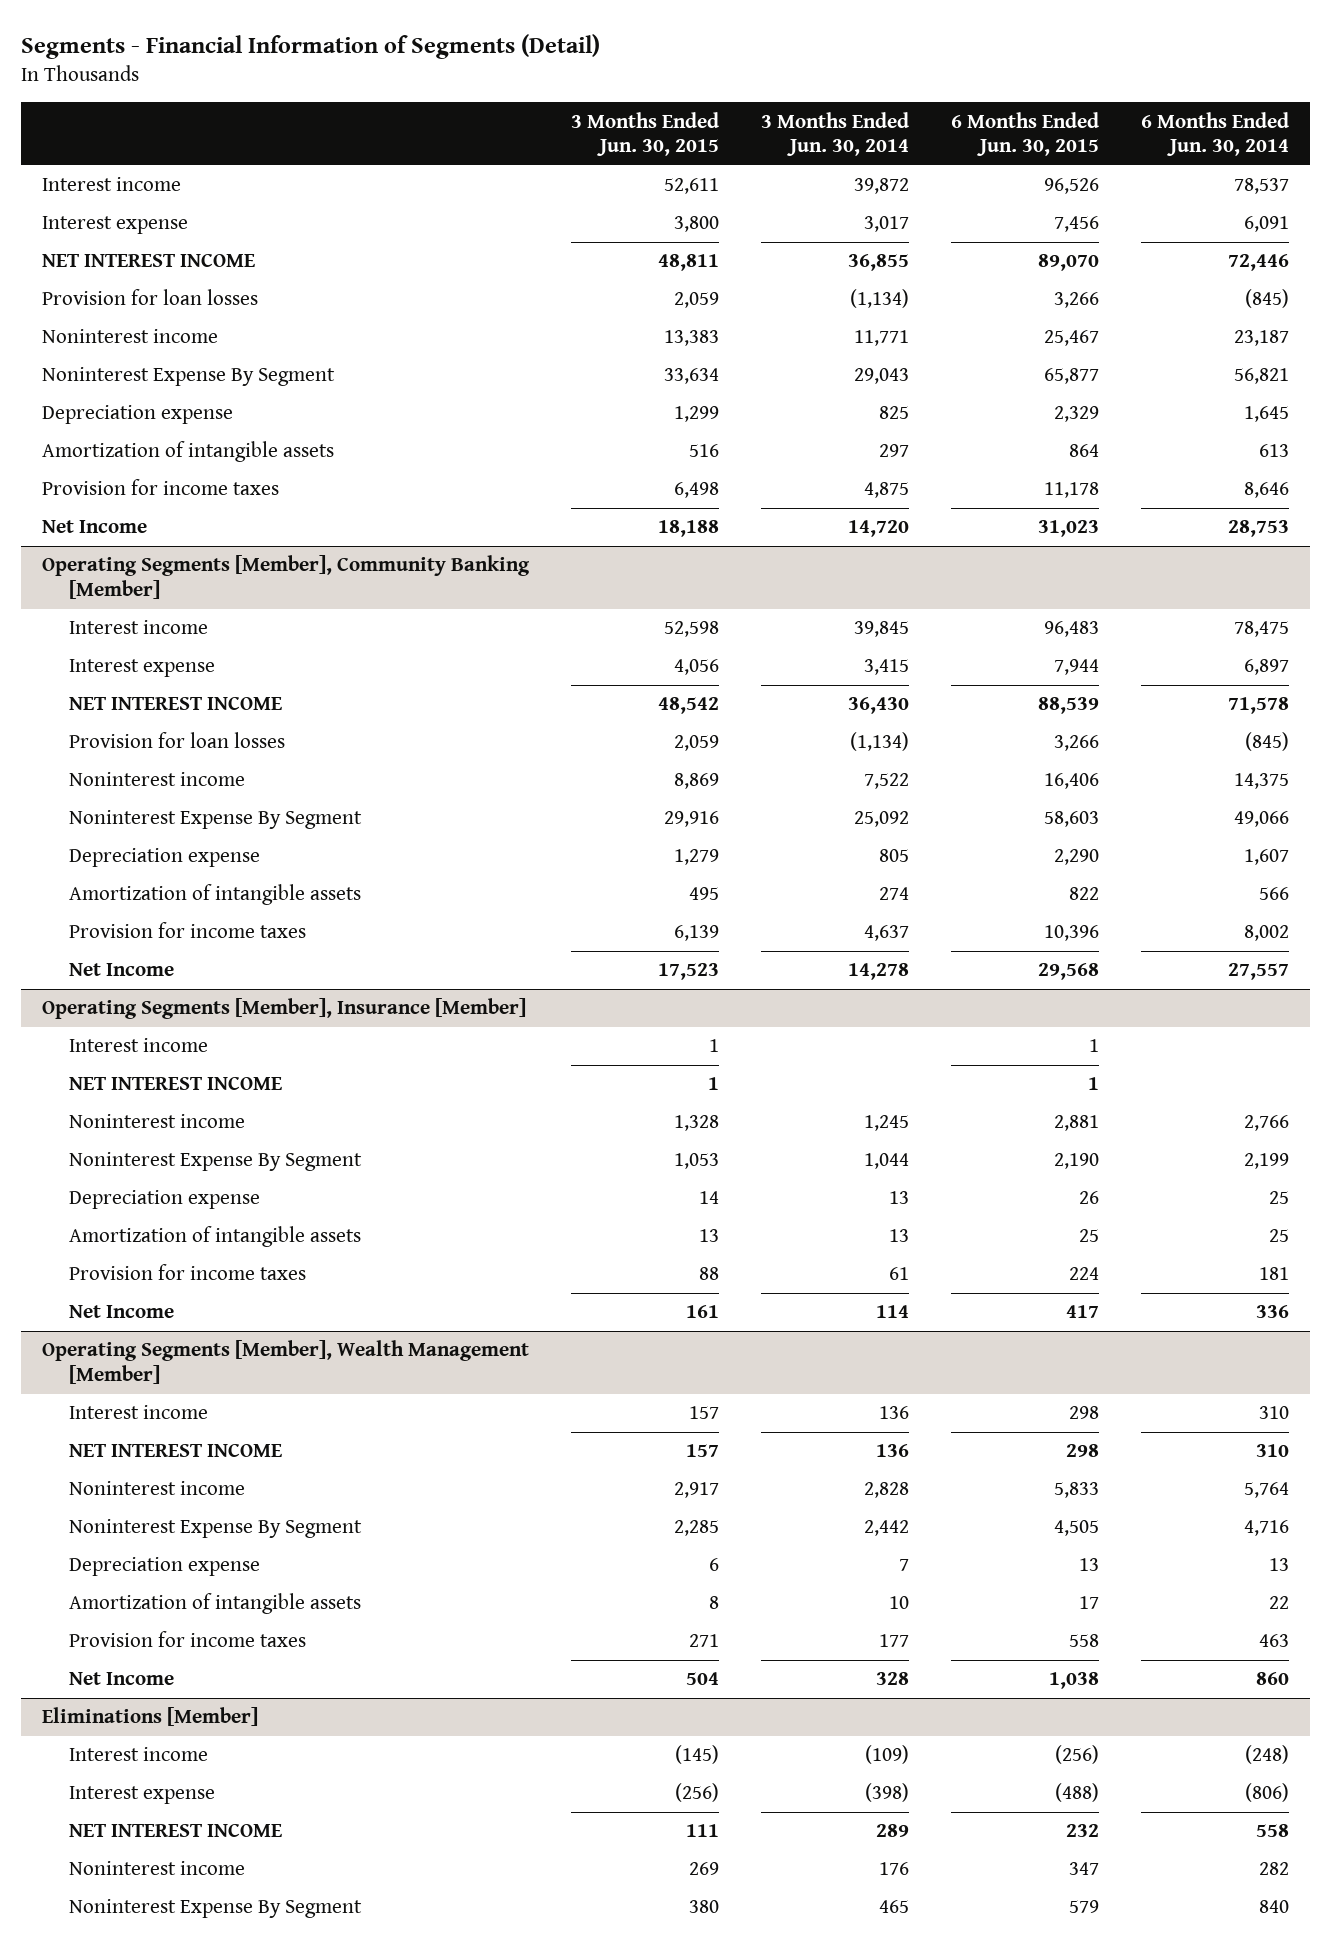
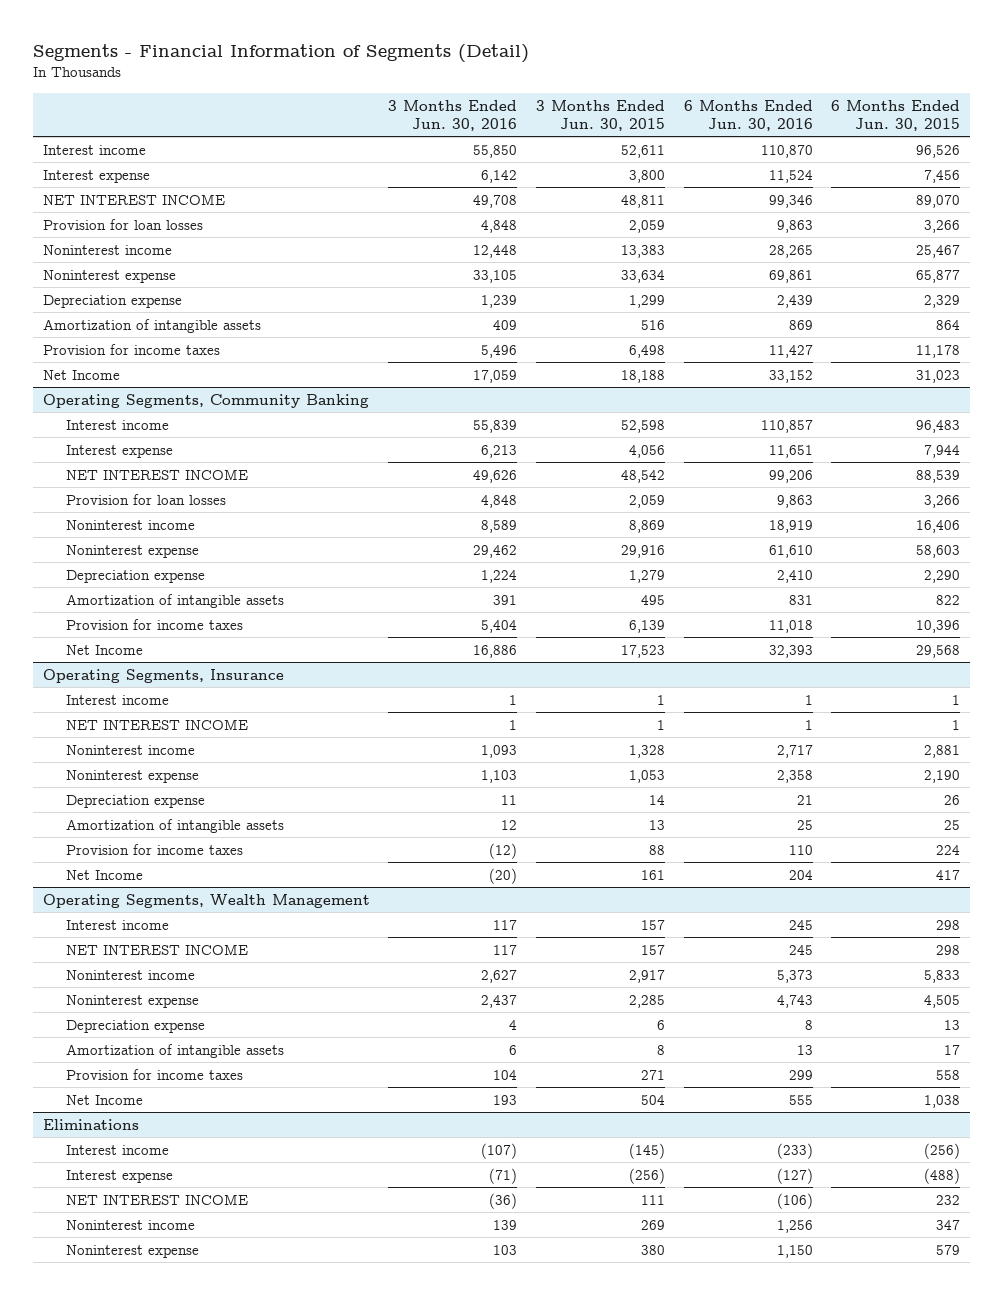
- | 3 Months Ended Jun. 30, 2015 | 3 Months Ended Jun. 30, 2014 | 6 Months Ended Jun. 30, 2015 | 6 Months Ended Jun. 30, 2014
+ | 3 Months Ended Jun. 30, 2016 | 3 Months Ended Jun. 30, 2015 | 6 Months Ended Jun. 30, 2016 | 6 Months Ended Jun. 30, 2015
- Noninterest Expense By Segment | 33,634 | 29,043 | 65,877 | 56,821
+ Noninterest expense | 33,105 | 33,634 | 69,861 | 65,877
- Operating Segments [Member], Community Banking [Member]
+ Operating Segments, Community Banking
- Noninterest Expense By Segment | 29,916 | 25,092 | 58,603 | 49,066
+ Noninterest expense | 29,462 | 29,916 | 61,610 | 58,603
- Operating Segments [Member], Insurance [Member]
+ Operating Segments, Insurance
- Noninterest Expense By Segment | 1,053 | 1,044 | 2,190 | 2,199
+ Noninterest expense | 1,103 | 1,053 | 2,358 | 2,190
- Operating Segments [Member], Wealth Management [Member]
+ Operating Segments, Wealth Management
- Noninterest Expense By Segment | 2,285 | 2,442 | 4,505 | 4,716
+ Noninterest expense | 2,437 | 2,285 | 4,743 | 4,505
- Eliminations [Member]
+ Eliminations
- Noninterest Expense By Segment | 380 | 465 | 579 | 840
+ Noninterest expense | 103 | 380 | 1,150 | 579

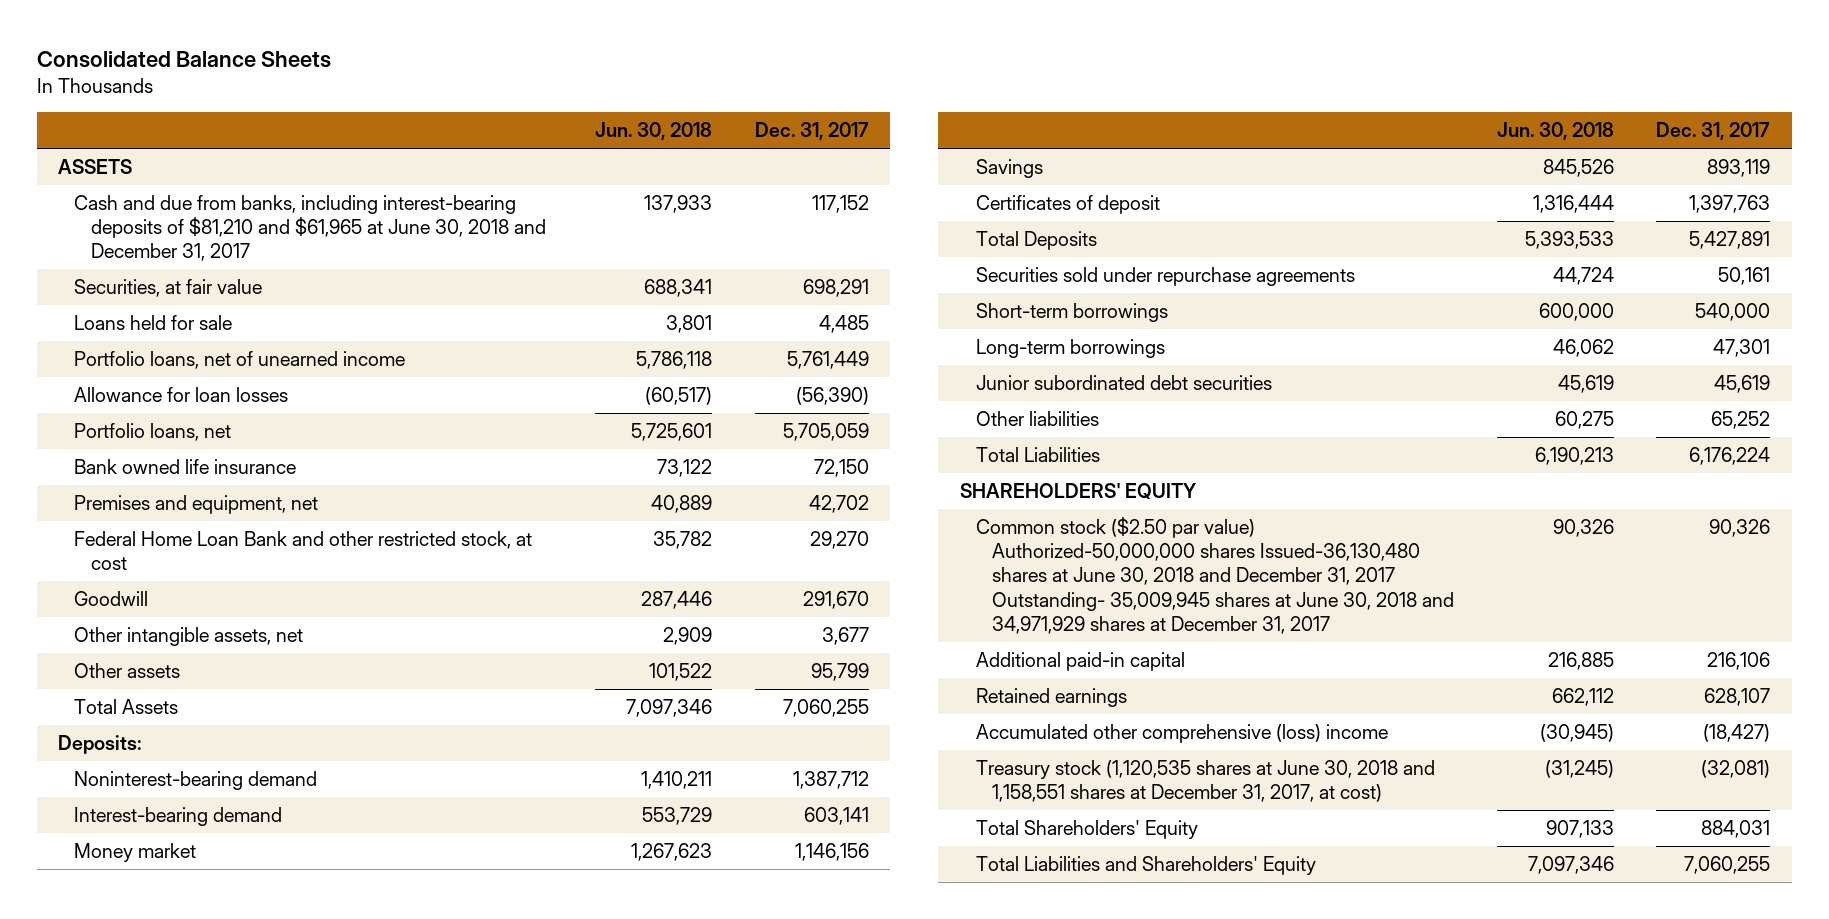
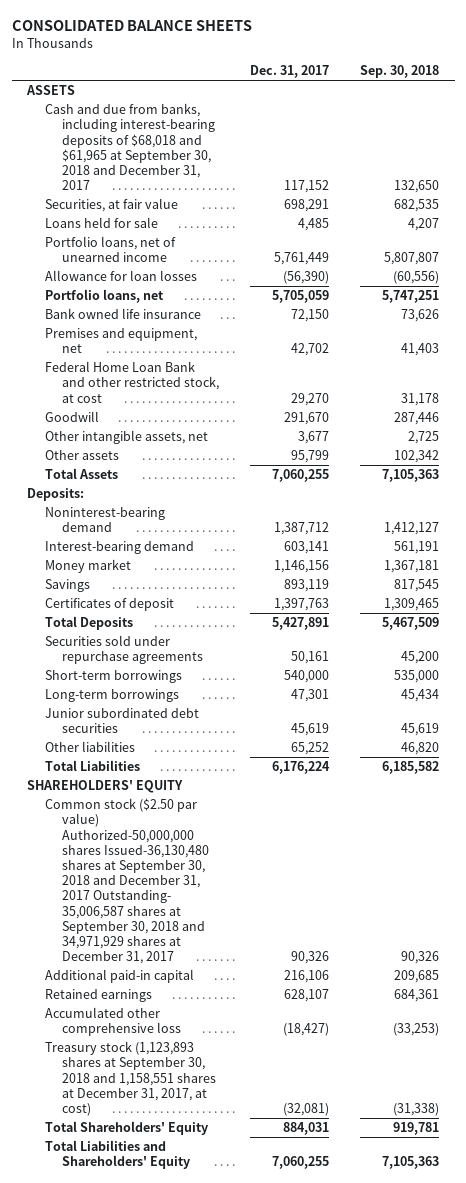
- Consolidated Balance Sheets
+ CONSOLIDATED BALANCE SHEETS
- | Jun. 30, 2018 | Dec. 31, 2017
+ | Dec. 31, 2017 | Sep. 30, 2018
- Cash and due from banks, including interest-bearing deposits of $81,210 and $61,965 at June 30, 2018 and December 31, 2017 | 137,933 | 117,152
+ Cash and due from banks, including interest-bearing deposits of $68,018 and $61,965 at September 30, 2018 and December 31, 2017 | 117,152 | 132,650
- Common stock ($2.50 par value) Authorized-50,000,000 shares Issued-36,130,480 shares at June 30, 2018 and December 31, 2017 Outstanding- 35,009,945 shares at June 30, 2018 and 34,971,929 shares at December 31, 2017 | 90,326 | 90,326
+ Common stock ($2.50 par value) Authorized-50,000,000 shares Issued-36,130,480 shares at September 30, 2018 and December 31, 2017 Outstanding- 35,006,587 shares at September 30, 2018 and 34,971,929 shares at December 31, 2017 | 90,326 | 90,326
- Accumulated other comprehensive (loss) income | (30,945) | (18,427)
- Treasury stock (1,120,535 shares at June 30, 2018 and 1,158,551 shares at December 31, 2017, at cost) | (31,245) | (32,081)
+ Accumulated other comprehensive loss | (18,427) | (33,253)
+ Treasury stock (1,123,893 shares at September 30, 2018 and 1,158,551 shares at December 31, 2017, at cost) | (32,081) | (31,338)

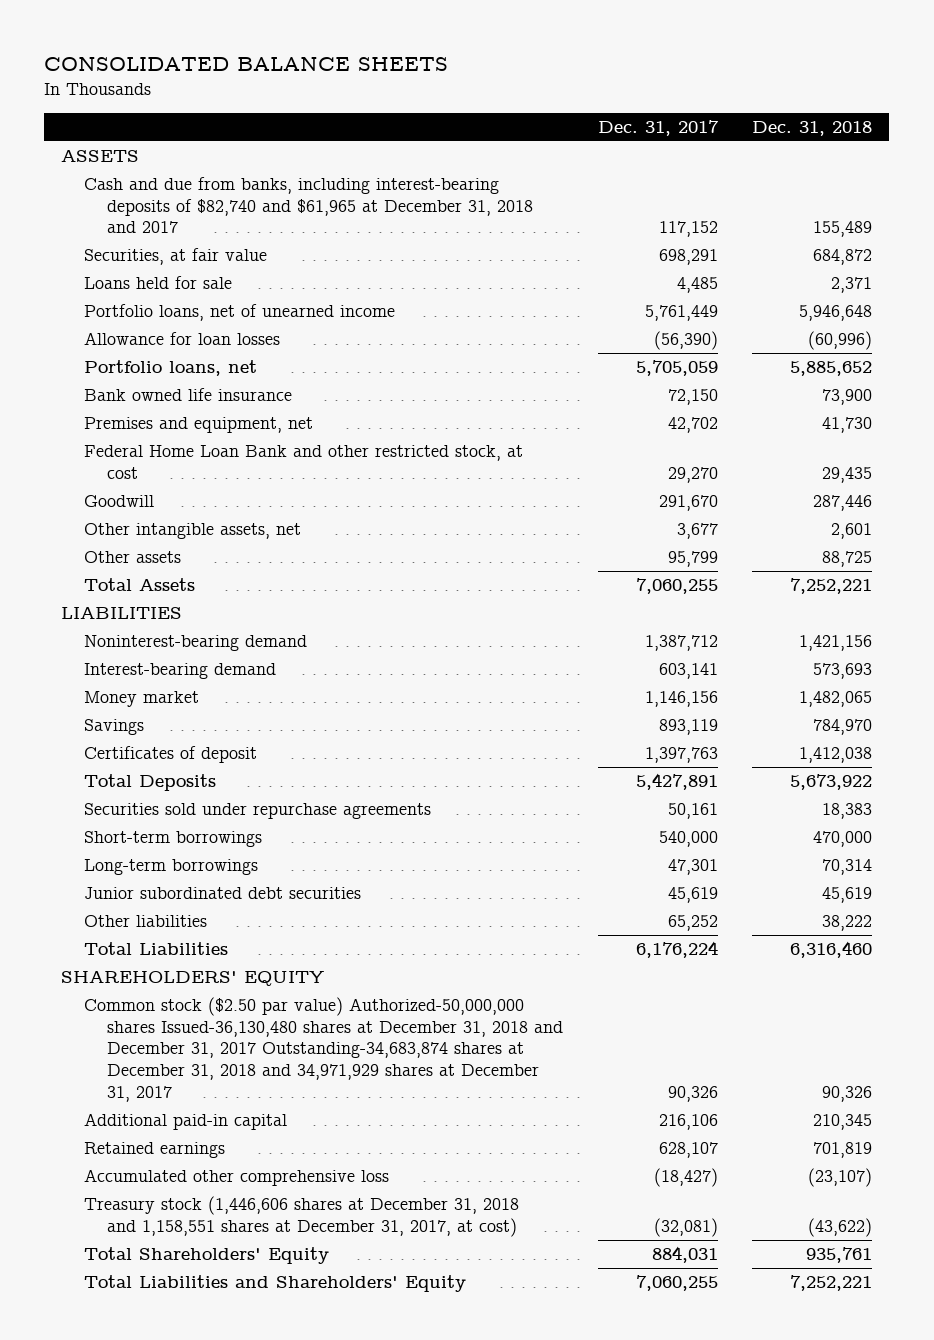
- | Dec. 31, 2017 | Sep. 30, 2018
+ | Dec. 31, 2017 | Dec. 31, 2018
- Cash and due from banks, including interest-bearing deposits of $68,018 and $61,965 at September 30, 2018 and December 31, 2017 | 117,152 | 132,650
+ Cash and due from banks, including interest-bearing deposits of $82,740 and $61,965 at December 31, 2018 and 2017 | 117,152 | 155,489
- Deposits:
+ LIABILITIES
- Common stock ($2.50 par value) Authorized-50,000,000 shares Issued-36,130,480 shares at September 30, 2018 and December 31, 2017 Outstanding- 35,006,587 shares at September 30, 2018 and 34,971,929 shares at December 31, 2017 | 90,326 | 90,326
+ Common stock ($2.50 par value) Authorized-50,000,000 shares Issued-36,130,480 shares at December 31, 2018 and December 31, 2017 Outstanding-34,683,874 shares at December 31, 2018 and 34,971,929 shares at December 31, 2017 | 90,326 | 90,326
- Treasury stock (1,123,893 shares at September 30, 2018 and 1,158,551 shares at December 31, 2017, at cost) | (32,081) | (31,338)
+ Treasury stock (1,446,606 shares at December 31, 2018 and 1,158,551 shares at December 31, 2017, at cost) | (32,081) | (43,622)

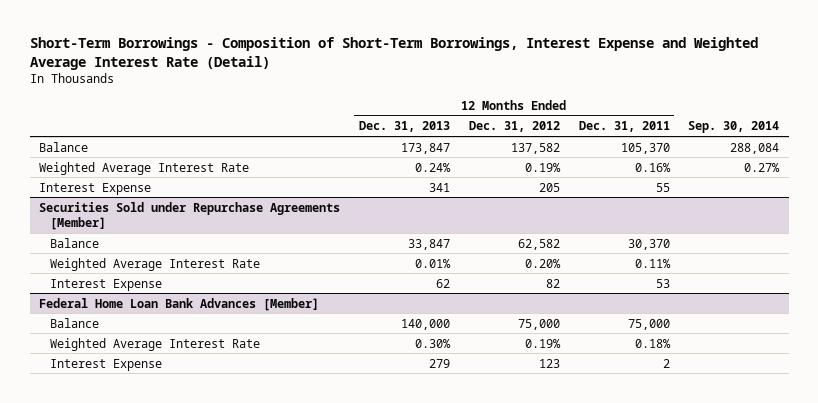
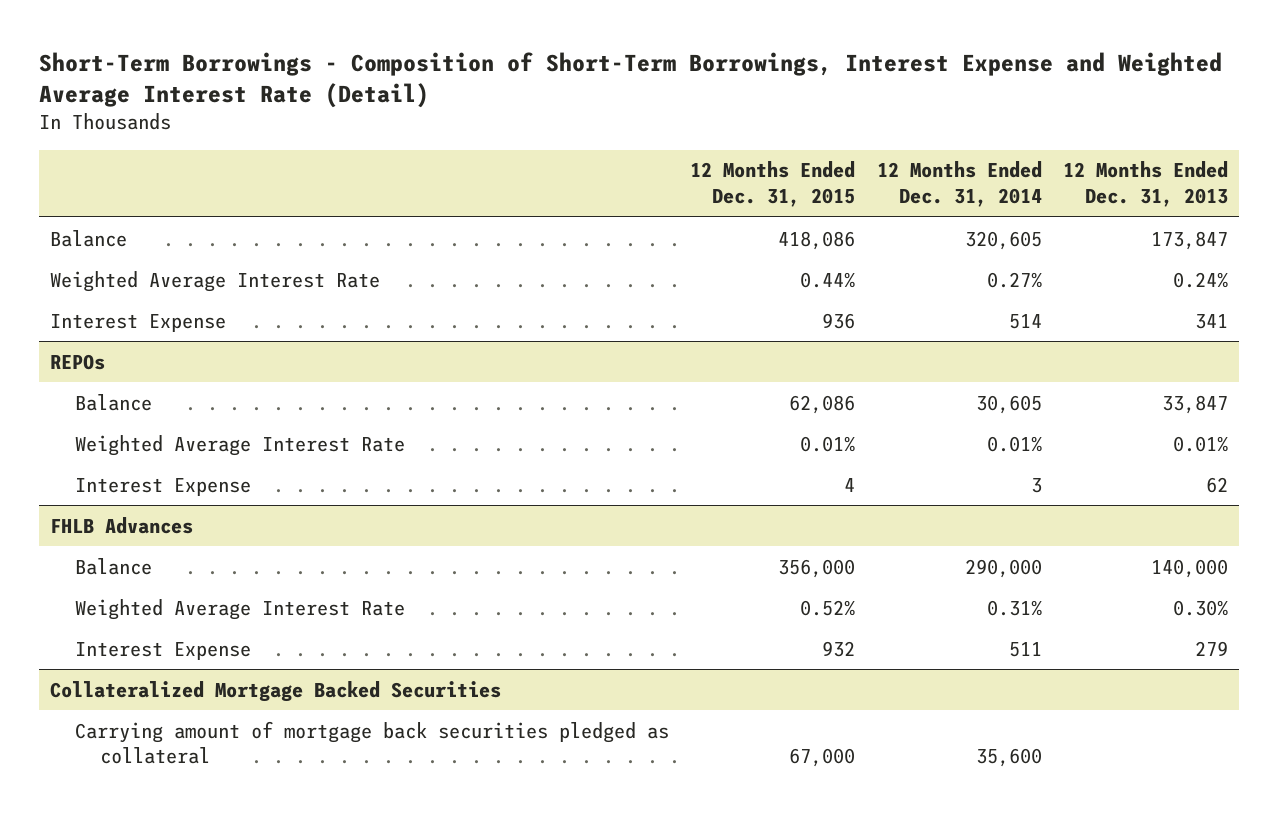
- | 12 Months Ended Dec. 31, 2013 | 12 Months Ended Dec. 31, 2012 | 12 Months Ended Dec. 31, 2011 | Sep. 30, 2014
+ | 12 Months Ended Dec. 31, 2015 | 12 Months Ended Dec. 31, 2014 | 12 Months Ended Dec. 31, 2013
- Securities Sold under Repurchase Agreements [Member]
+ REPOs
- Federal Home Loan Bank Advances [Member]
+ FHLB Advances
+ Collateralized Mortgage Backed Securities
+ Carrying amount of mortgage back securities pledged as collateral | 67,000 | 35,600 |

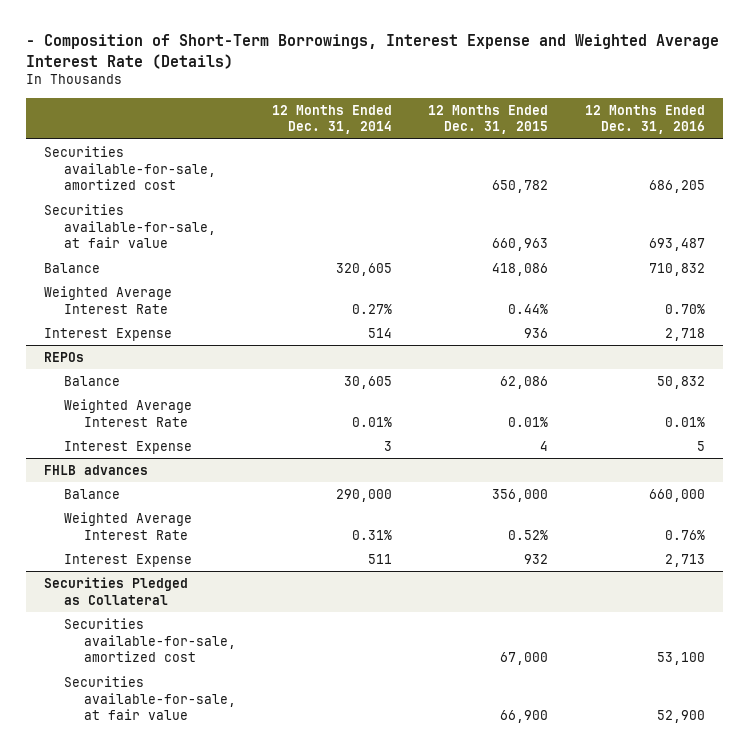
- Short-Term Borrowings - Composition of Short-Term Borrowings, Interest Expense and Weighted Average Interest Rate (Detail)
+ - Composition of Short-Term Borrowings, Interest Expense and Weighted Average Interest Rate (Details)
- | 12 Months Ended Dec. 31, 2015 | 12 Months Ended Dec. 31, 2014 | 12 Months Ended Dec. 31, 2013
+ | 12 Months Ended Dec. 31, 2014 | 12 Months Ended Dec. 31, 2015 | 12 Months Ended Dec. 31, 2016
+ Securities available-for-sale, amortized cost | | 650,782 | 686,205
+ Securities available-for-sale, at fair value | | 660,963 | 693,487
- FHLB Advances
+ FHLB advances
- Collateralized Mortgage Backed Securities
- Carrying amount of mortgage back securities pledged as collateral | 67,000 | 35,600 |
+ Securities Pledged as Collateral
+ Securities available-for-sale, amortized cost | | 67,000 | 53,100
+ Securities available-for-sale, at fair value | | 66,900 | 52,900

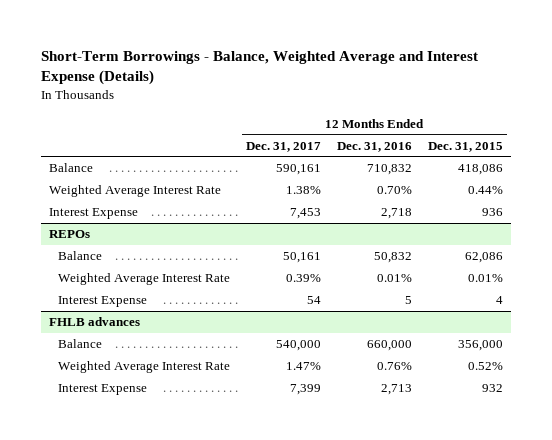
- - Composition of Short-Term Borrowings, Interest Expense and Weighted Average Interest Rate (Details)
+ Short-Term Borrowings - Balance, Weighted Average and Interest Expense (Details)
- | 12 Months Ended Dec. 31, 2014 | 12 Months Ended Dec. 31, 2015 | 12 Months Ended Dec. 31, 2016
+ | 12 Months Ended Dec. 31, 2017 | 12 Months Ended Dec. 31, 2016 | 12 Months Ended Dec. 31, 2015
- Securities available-for-sale, amortized cost | | 650,782 | 686,205
- Securities available-for-sale, at fair value | | 660,963 | 693,487
- Securities Pledged as Collateral
- Securities available-for-sale, amortized cost | | 67,000 | 53,100
- Securities available-for-sale, at fair value | | 66,900 | 52,900

